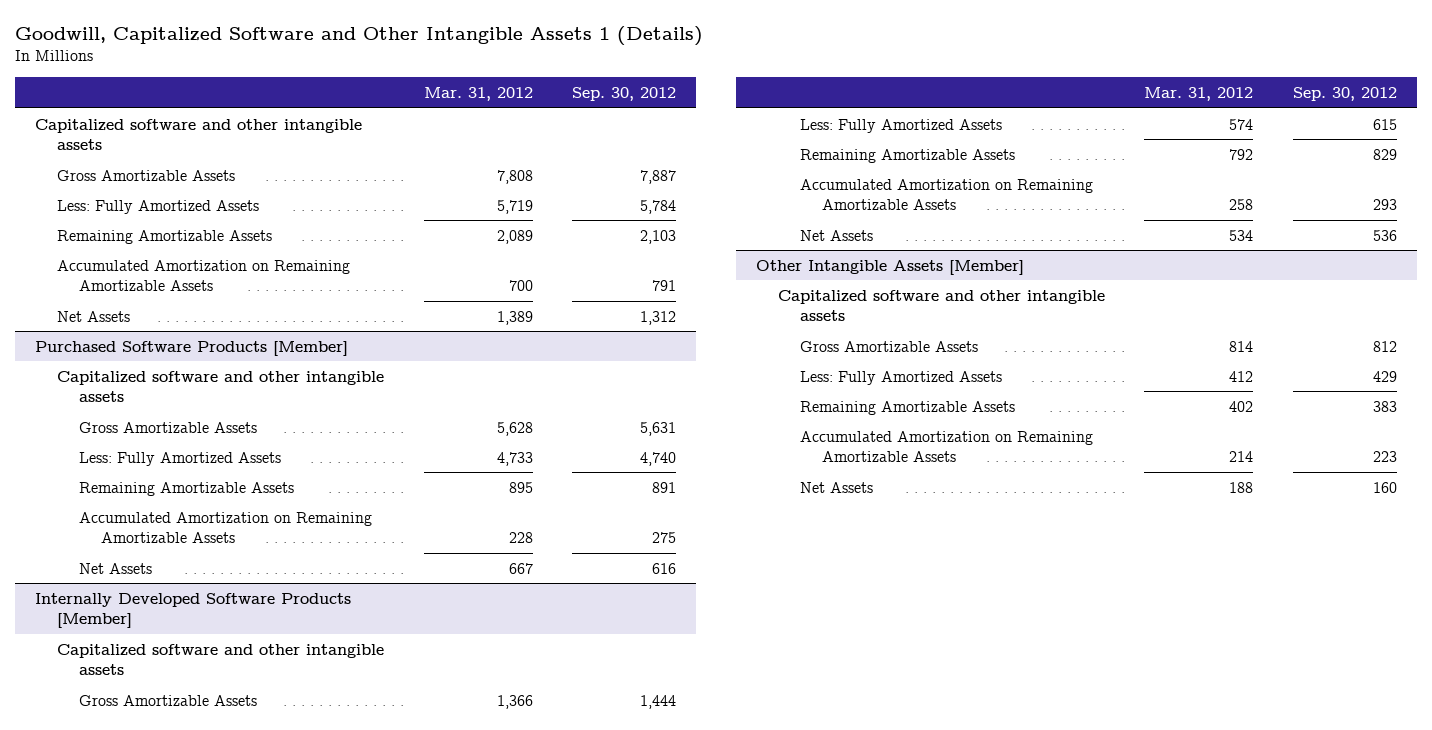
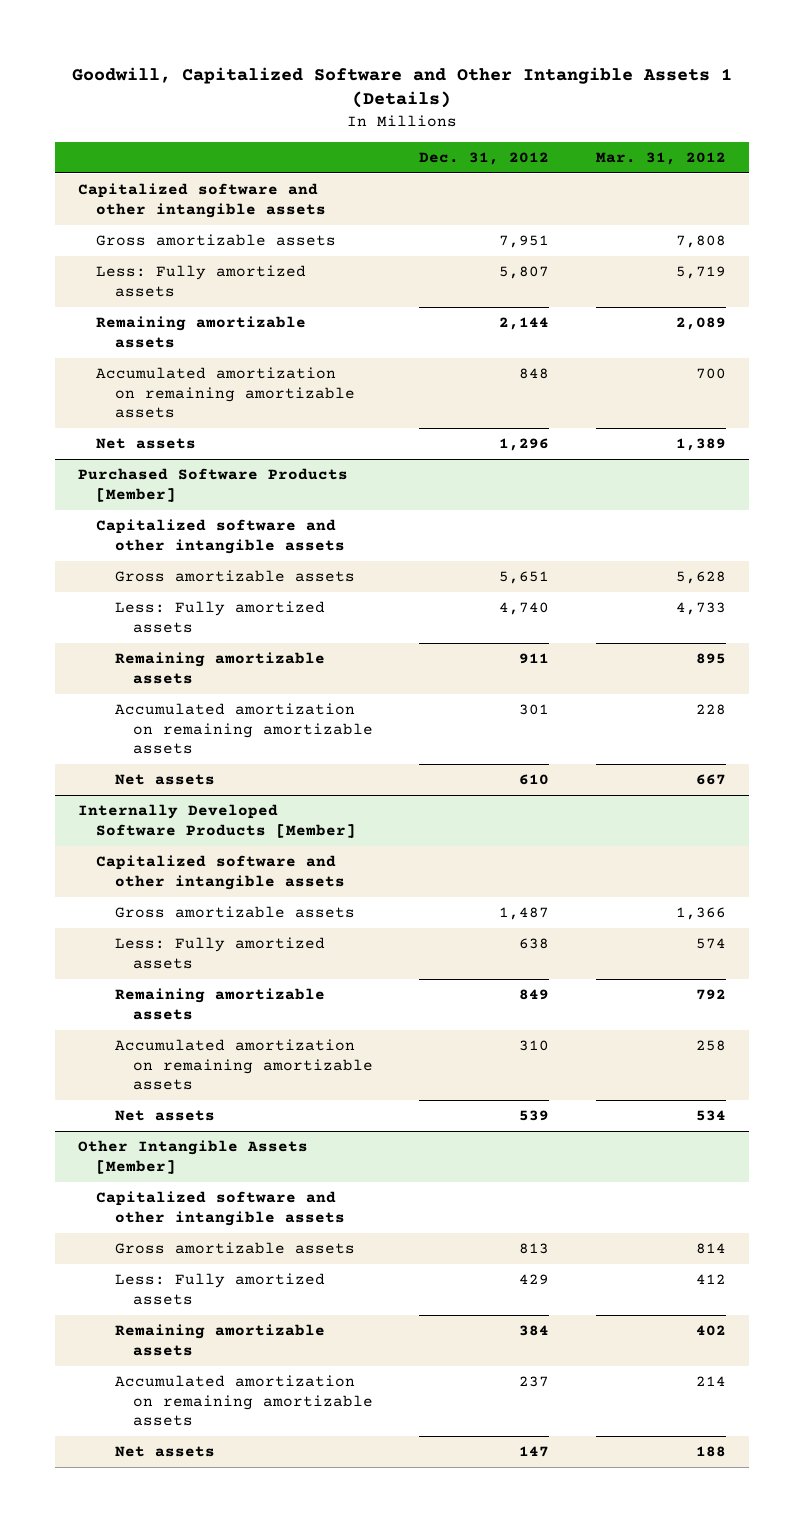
- | Mar. 31, 2012 | Sep. 30, 2012
+ | Dec. 31, 2012 | Mar. 31, 2012
- Gross Amortizable Assets | 7,808 | 7,887
- Less: Fully Amortized Assets | 5,719 | 5,784
- Remaining Amortizable Assets | 2,089 | 2,103
- Accumulated Amortization on Remaining Amortizable Assets | 700 | 791
- Net Assets | 1,389 | 1,312
+ Gross amortizable assets | 7,951 | 7,808
+ Less: Fully amortized assets | 5,807 | 5,719
+ Remaining amortizable assets | 2,144 | 2,089
+ Accumulated amortization on remaining amortizable assets | 848 | 700
+ Net assets | 1,296 | 1,389
@ Purchased Software Products [Member]
- Gross Amortizable Assets | 5,628 | 5,631
- Less: Fully Amortized Assets | 4,733 | 4,740
- Remaining Amortizable Assets | 895 | 891
- Accumulated Amortization on Remaining Amortizable Assets | 228 | 275
- Net Assets | 667 | 616
+ Gross amortizable assets | 5,651 | 5,628
+ Less: Fully amortized assets | 4,740 | 4,733
+ Remaining amortizable assets | 911 | 895
+ Accumulated amortization on remaining amortizable assets | 301 | 228
+ Net assets | 610 | 667
@ Internally Developed Software Products [Member]
- Gross Amortizable Assets | 1,366 | 1,444
- Less: Fully Amortized Assets | 574 | 615
- Remaining Amortizable Assets | 792 | 829
- Accumulated Amortization on Remaining Amortizable Assets | 258 | 293
- Net Assets | 534 | 536
+ Gross amortizable assets | 1,487 | 1,366
+ Less: Fully amortized assets | 638 | 574
+ Remaining amortizable assets | 849 | 792
+ Accumulated amortization on remaining amortizable assets | 310 | 258
+ Net assets | 539 | 534
@ Other Intangible Assets [Member]
- Gross Amortizable Assets | 814 | 812
- Less: Fully Amortized Assets | 412 | 429
- Remaining Amortizable Assets | 402 | 383
- Accumulated Amortization on Remaining Amortizable Assets | 214 | 223
- Net Assets | 188 | 160
+ Gross amortizable assets | 813 | 814
+ Less: Fully amortized assets | 429 | 412
+ Remaining amortizable assets | 384 | 402
+ Accumulated amortization on remaining amortizable assets | 237 | 214
+ Net assets | 147 | 188

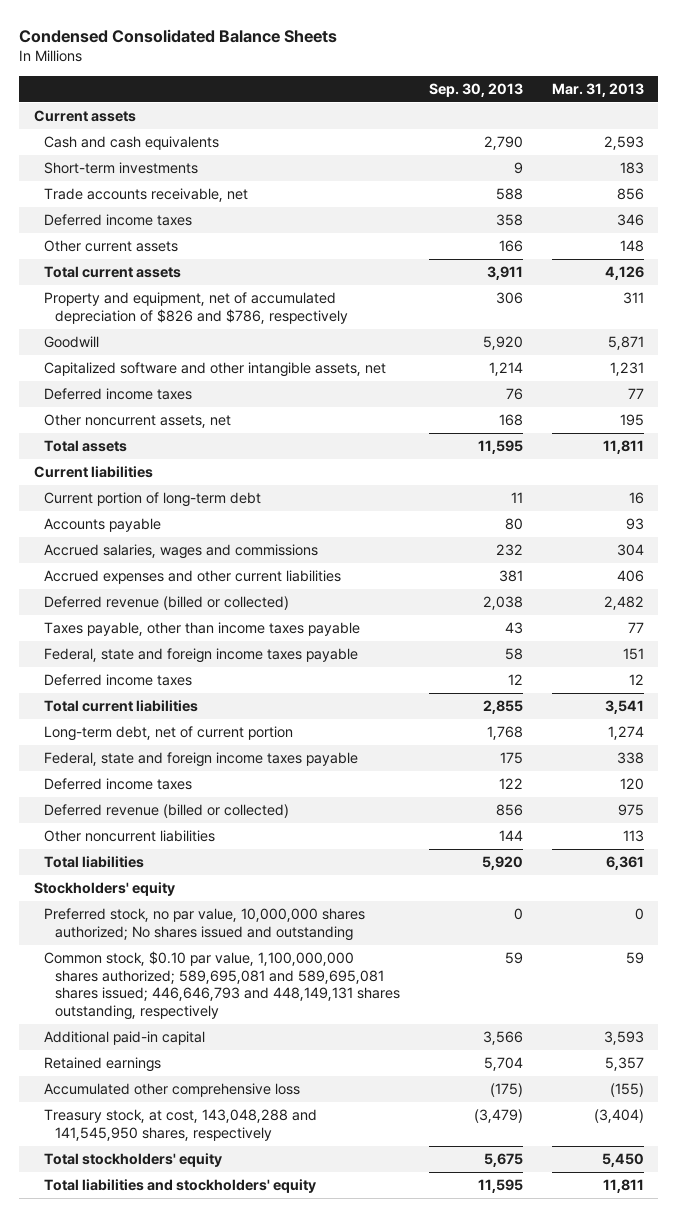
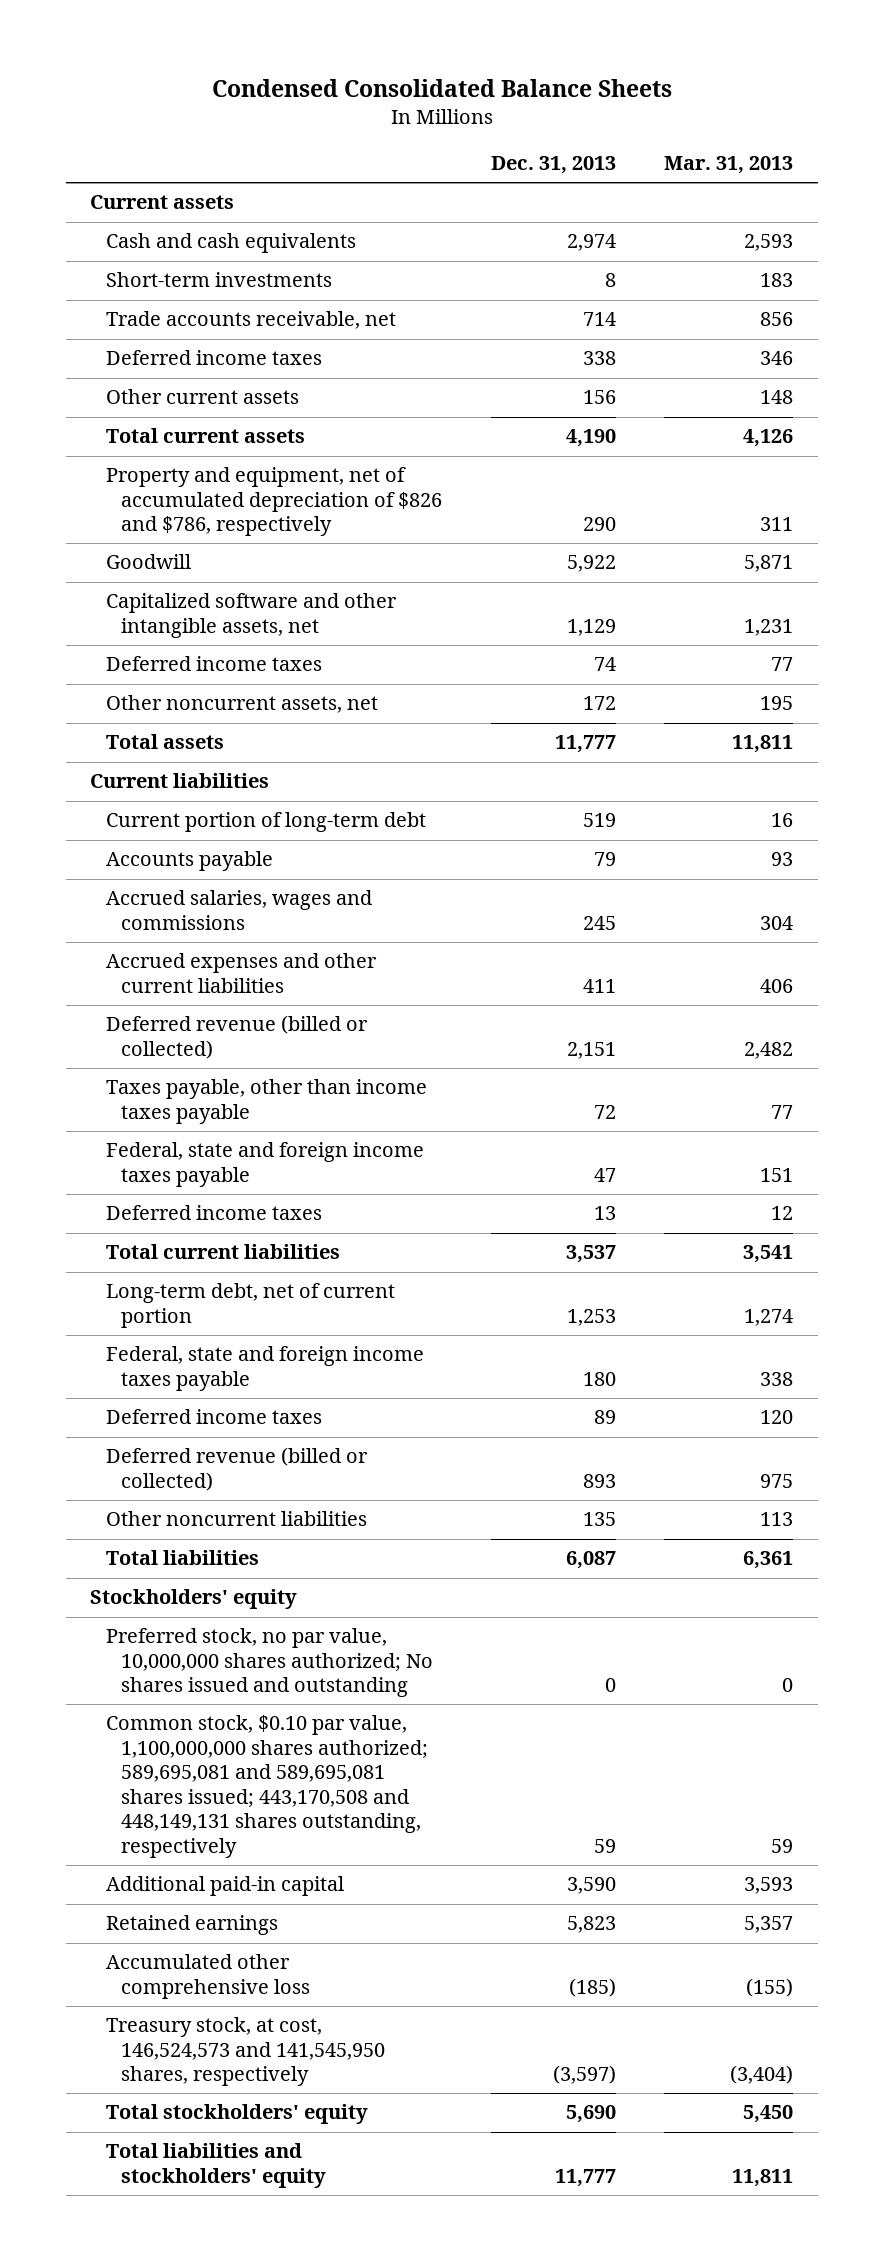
- | Sep. 30, 2013 | Mar. 31, 2013
+ | Dec. 31, 2013 | Mar. 31, 2013
- Common stock, $0.10 par value, 1,100,000,000 shares authorized; 589,695,081 and 589,695,081 shares issued; 446,646,793 and 448,149,131 shares outstanding, respectively | 59 | 59
+ Common stock, $0.10 par value, 1,100,000,000 shares authorized; 589,695,081 and 589,695,081 shares issued; 443,170,508 and 448,149,131 shares outstanding, respectively | 59 | 59
- Treasury stock, at cost, 143,048,288 and 141,545,950 shares, respectively | (3,479) | (3,404)
+ Treasury stock, at cost, 146,524,573 and 141,545,950 shares, respectively | (3,597) | (3,404)

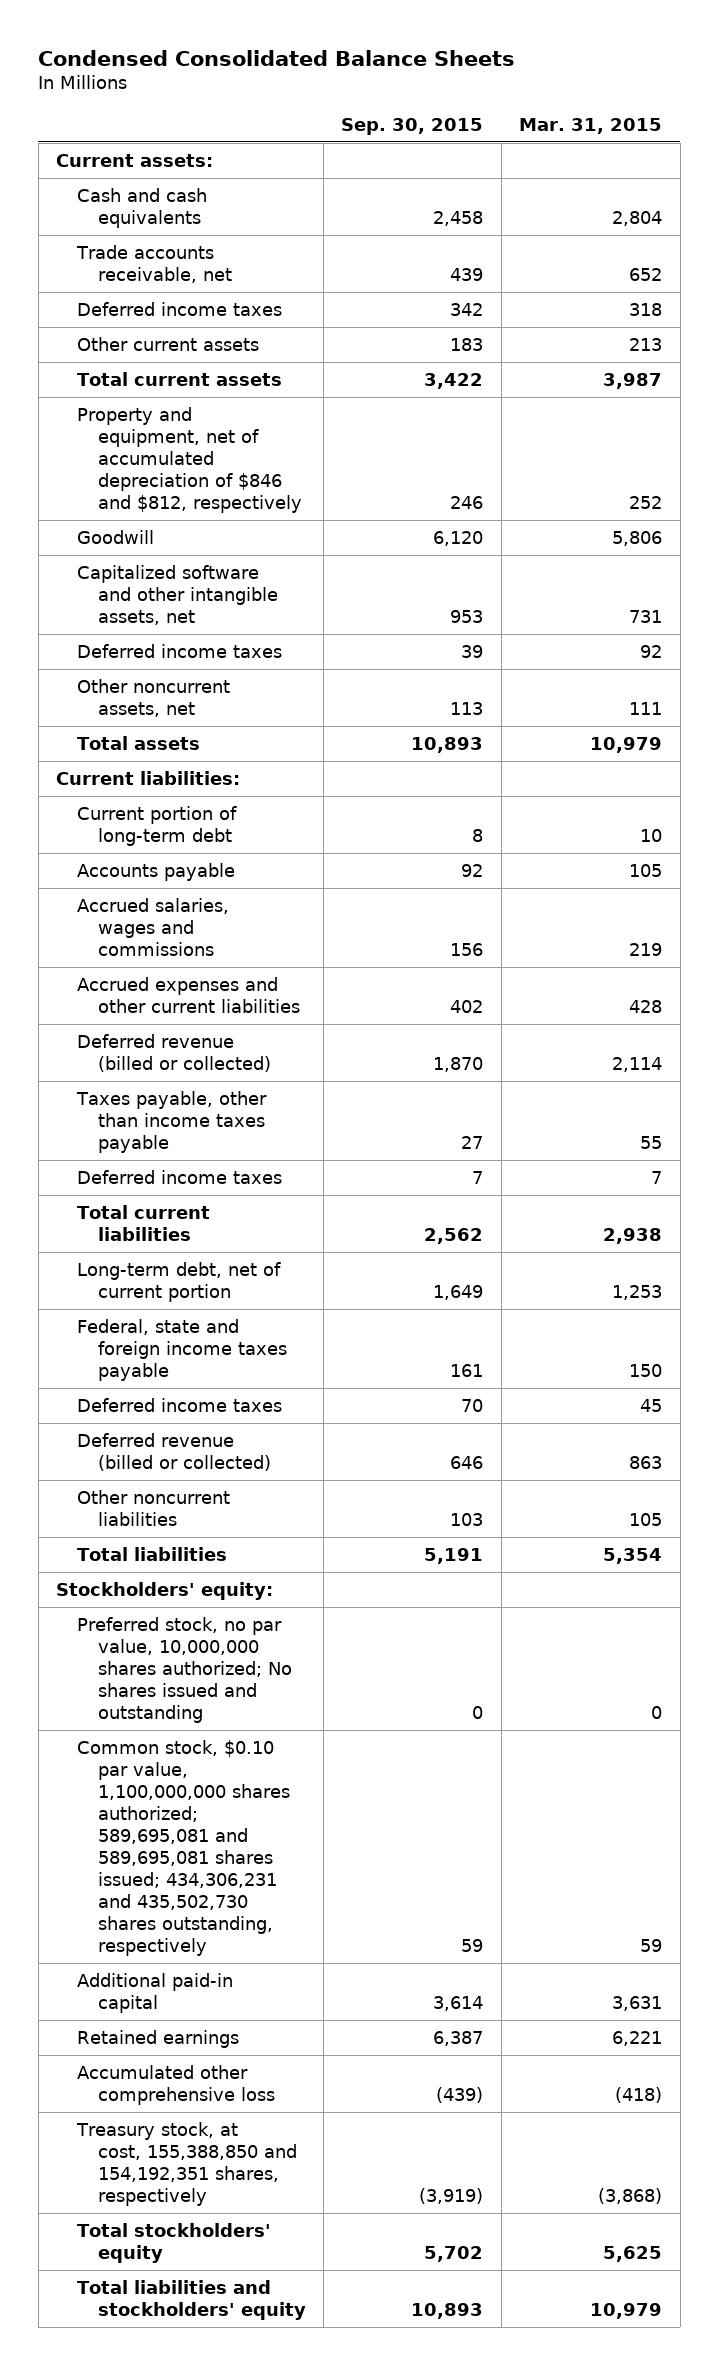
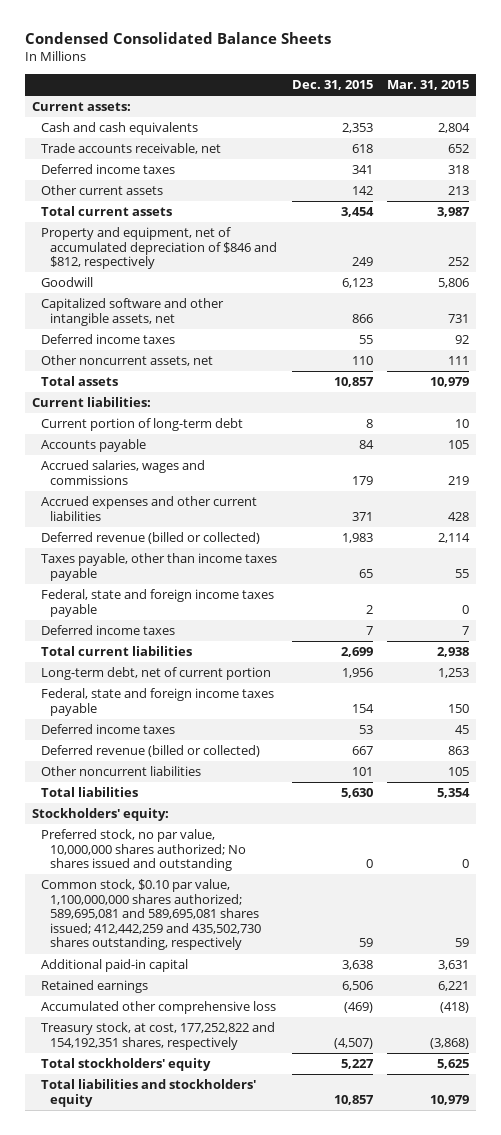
- | Sep. 30, 2015 | Mar. 31, 2015
+ | Dec. 31, 2015 | Mar. 31, 2015
+ Federal, state and foreign income taxes payable | 2 | 0
- Common stock, $0.10 par value, 1,100,000,000 shares authorized; 589,695,081 and 589,695,081 shares issued; 434,306,231 and 435,502,730 shares outstanding, respectively | 59 | 59
+ Common stock, $0.10 par value, 1,100,000,000 shares authorized; 589,695,081 and 589,695,081 shares issued; 412,442,259 and 435,502,730 shares outstanding, respectively | 59 | 59
- Treasury stock, at cost, 155,388,850 and 154,192,351 shares, respectively | (3,919) | (3,868)
+ Treasury stock, at cost, 177,252,822 and 154,192,351 shares, respectively | (4,507) | (3,868)

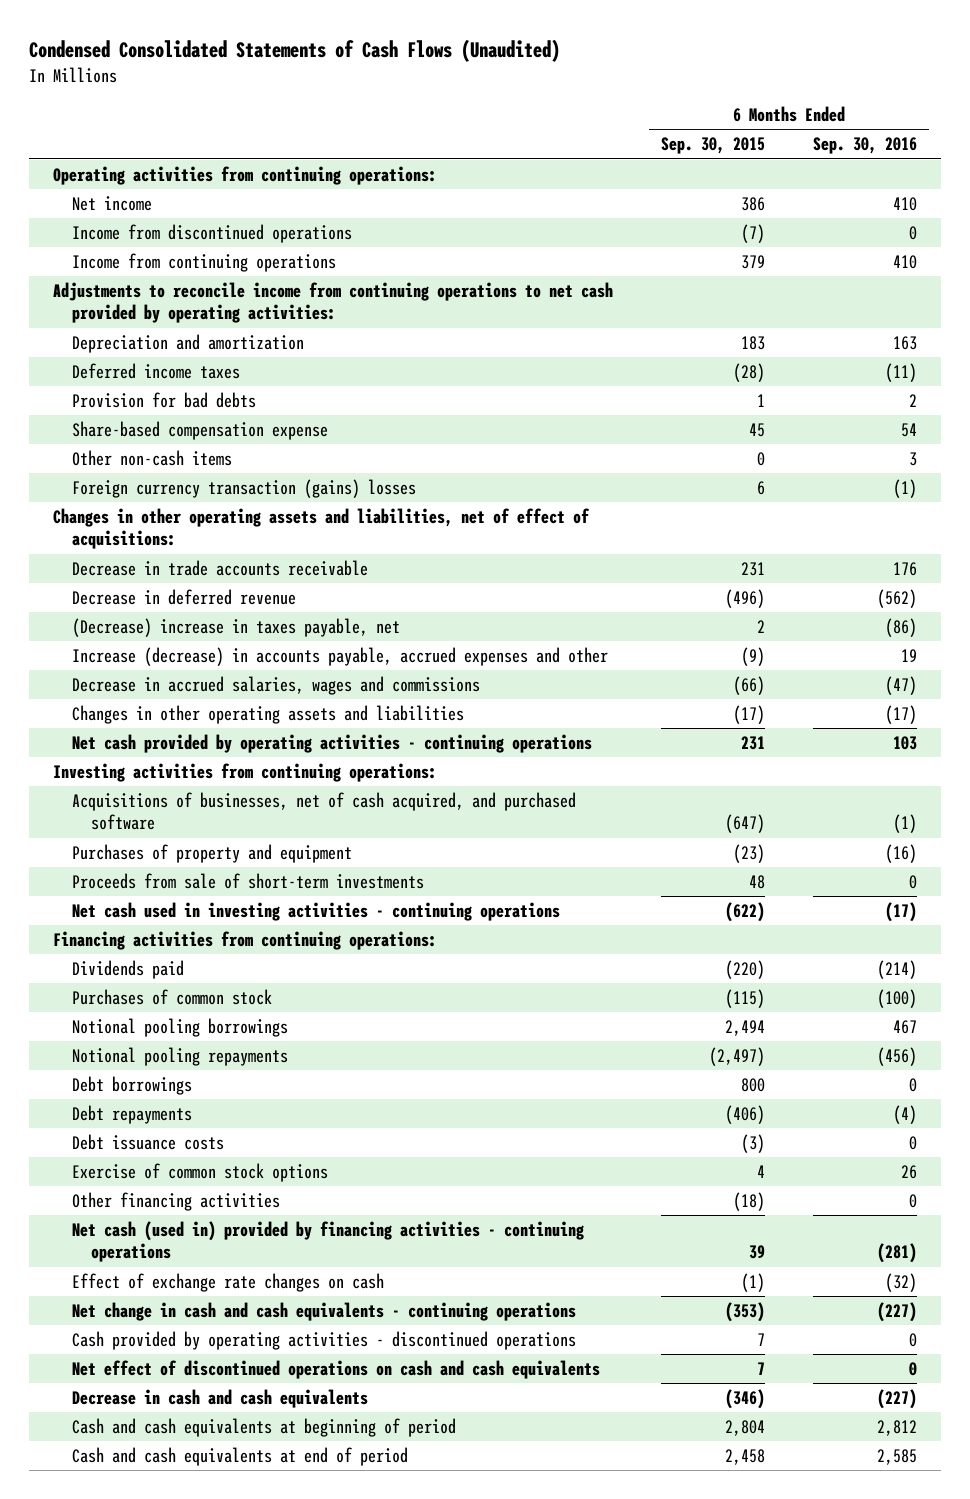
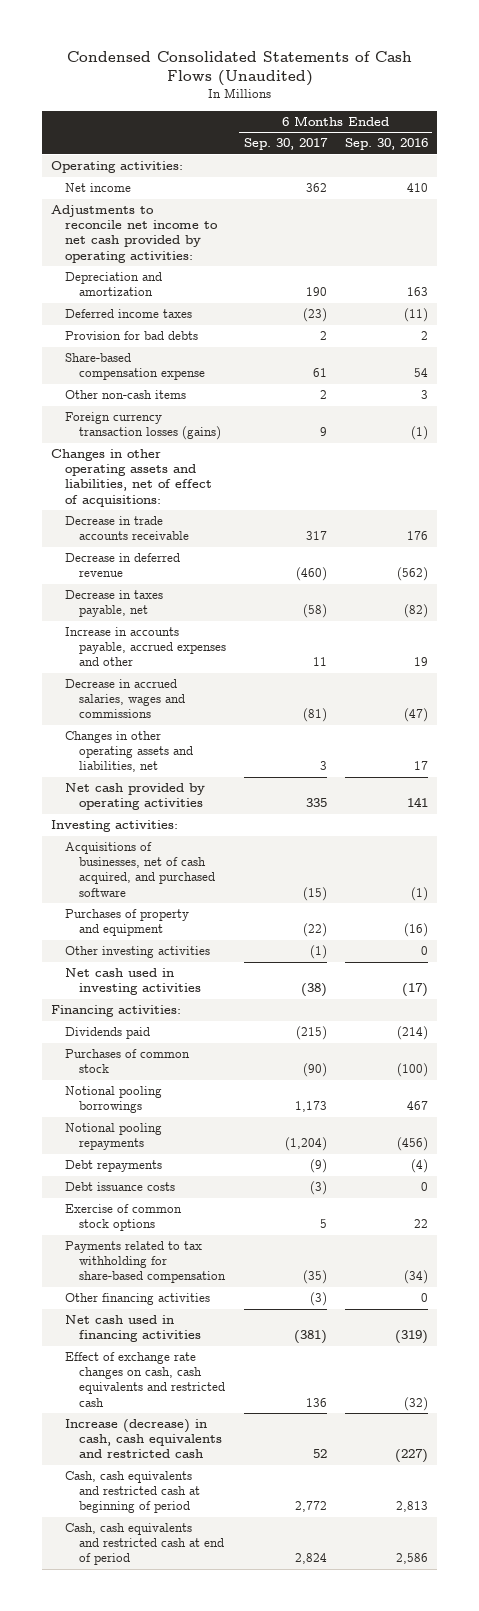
- | 6 Months Ended Sep. 30, 2015 | 6 Months Ended Sep. 30, 2016
+ | 6 Months Ended Sep. 30, 2017 | 6 Months Ended Sep. 30, 2016
- Operating activities from continuing operations:
+ Operating activities:
- Income from discontinued operations | (7) | 0
- Income from continuing operations | 379 | 410
- Adjustments to reconcile income from continuing operations to net cash provided by operating activities:
+ Adjustments to reconcile net income to net cash provided by operating activities:
- Foreign currency transaction (gains) losses | 6 | (1)
+ Foreign currency transaction losses (gains) | 9 | (1)
- (Decrease) increase in taxes payable, net | 2 | (86)
- Increase (decrease) in accounts payable, accrued expenses and other | (9) | 19
+ Decrease in taxes payable, net | (58) | (82)
+ Increase in accounts payable, accrued expenses and other | 11 | 19
- Changes in other operating assets and liabilities | (17) | (17)
- Net cash provided by operating activities - continuing operations | 231 | 103
- Investing activities from continuing operations:
+ Changes in other operating assets and liabilities, net | 3 | 17
+ Net cash provided by operating activities | 335 | 141
+ Investing activities:
- Proceeds from sale of short-term investments | 48 | 0
- Net cash used in investing activities - continuing operations | (622) | (17)
- Financing activities from continuing operations:
+ Other investing activities | (1) | 0
+ Net cash used in investing activities | (38) | (17)
+ Financing activities:
- Debt borrowings | 800 | 0
- Exercise of common stock options | 4 | 26
+ Exercise of common stock options | 5 | 22
+ Payments related to tax withholding for share-based compensation | (35) | (34)
- Net cash (used in) provided by financing activities - continuing operations | 39 | (281)
- Effect of exchange rate changes on cash | (1) | (32)
- Net change in cash and cash equivalents - continuing operations | (353) | (227)
- Cash provided by operating activities - discontinued operations | 7 | 0
- Net effect of discontinued operations on cash and cash equivalents | 7 | 0
- Decrease in cash and cash equivalents | (346) | (227)
- Cash and cash equivalents at beginning of period | 2,804 | 2,812
- Cash and cash equivalents at end of period | 2,458 | 2,585
+ Net cash used in financing activities | (381) | (319)
+ Effect of exchange rate changes on cash, cash equivalents and restricted cash | 136 | (32)
+ Increase (decrease) in cash, cash equivalents and restricted cash | 52 | (227)
+ Cash, cash equivalents and restricted cash at beginning of period | 2,772 | 2,813
+ Cash, cash equivalents and restricted cash at end of period | 2,824 | 2,586

